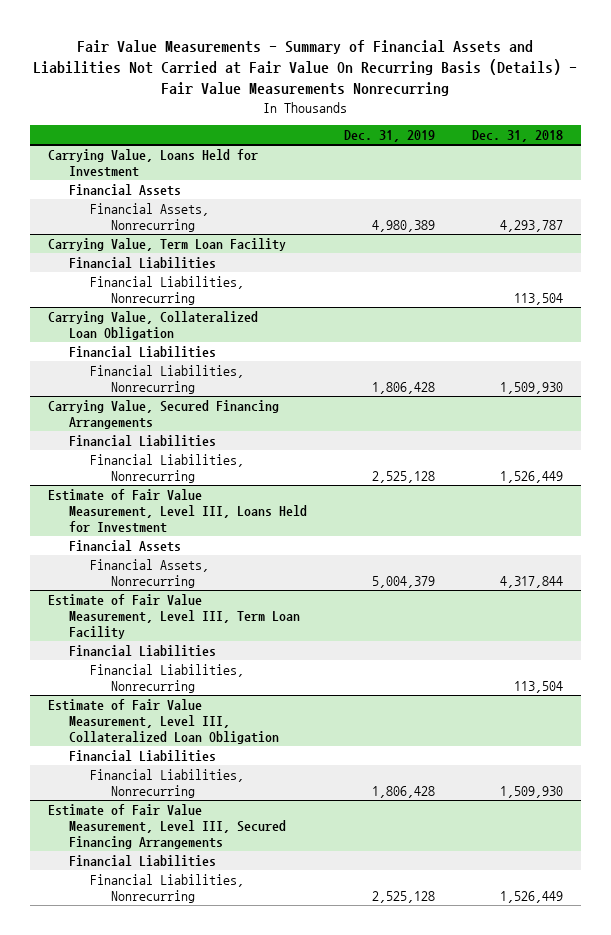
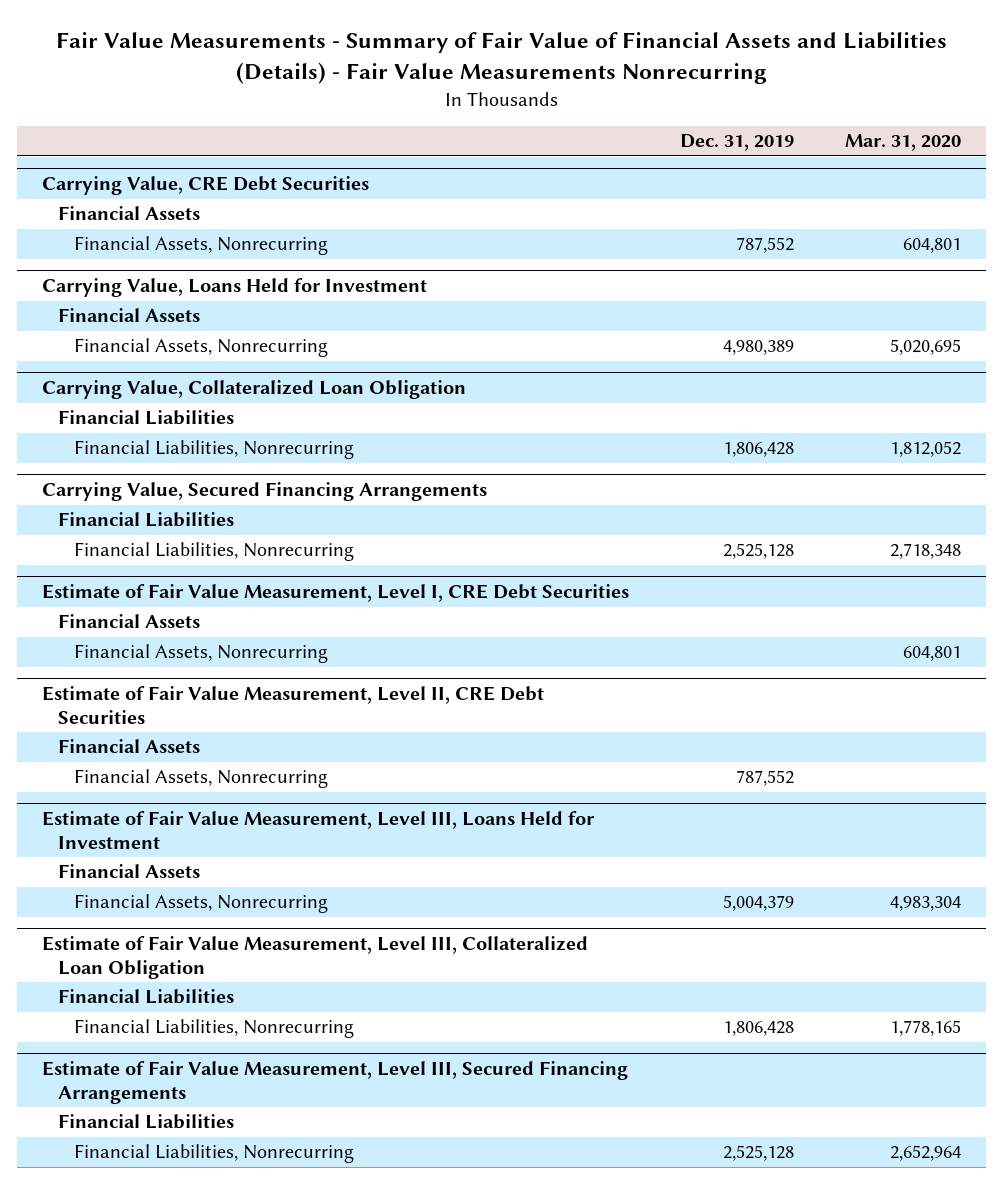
- Fair Value Measurements - Summary of Financial Assets and Liabilities Not Carried at Fair Value On Recurring Basis (Details) - Fair Value Measurements Nonrecurring
+ Fair Value Measurements - Summary of Fair Value of Financial Assets and Liabilities (Details) - Fair Value Measurements Nonrecurring
- | Dec. 31, 2019 | Dec. 31, 2018
+ | Dec. 31, 2019 | Mar. 31, 2020
+ Carrying Value, CRE Debt Securities
+ Financial Assets
+ Financial Assets, Nonrecurring | 787,552 | 604,801
- Carrying Value, Term Loan Facility
- Financial Liabilities
- Financial Liabilities, Nonrecurring | | 113,504
+ Estimate of Fair Value Measurement, Level I, CRE Debt Securities
+ Financial Assets
+ Financial Assets, Nonrecurring | | 604,801
+ Estimate of Fair Value Measurement, Level II, CRE Debt Securities
+ Financial Assets
+ Financial Assets, Nonrecurring | 787,552 |
- Estimate of Fair Value Measurement, Level III, Term Loan Facility
- Financial Liabilities
- Financial Liabilities, Nonrecurring | | 113,504

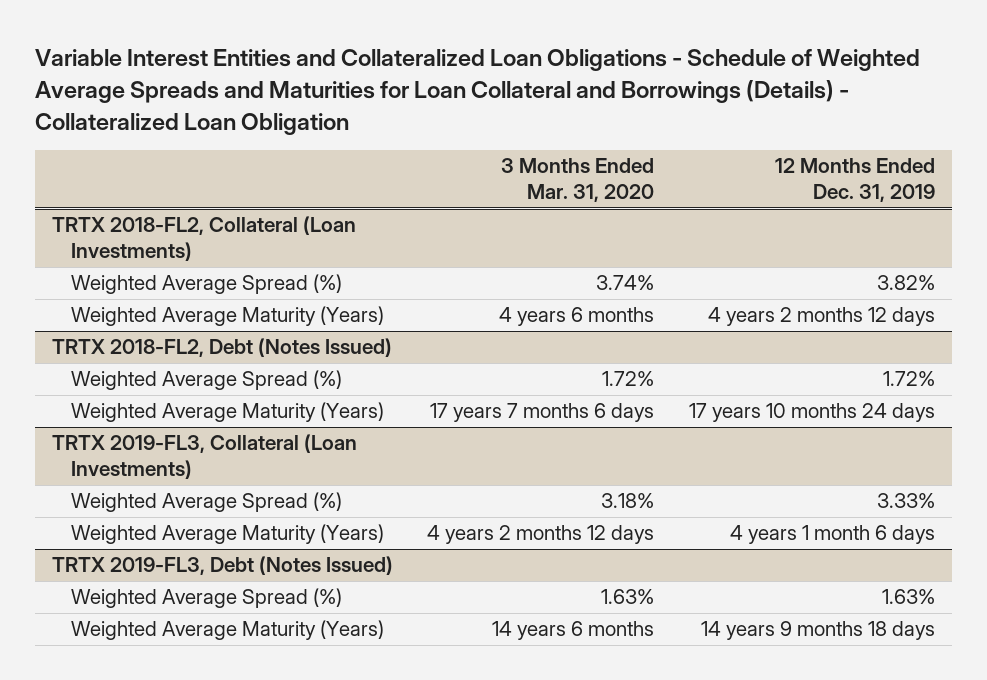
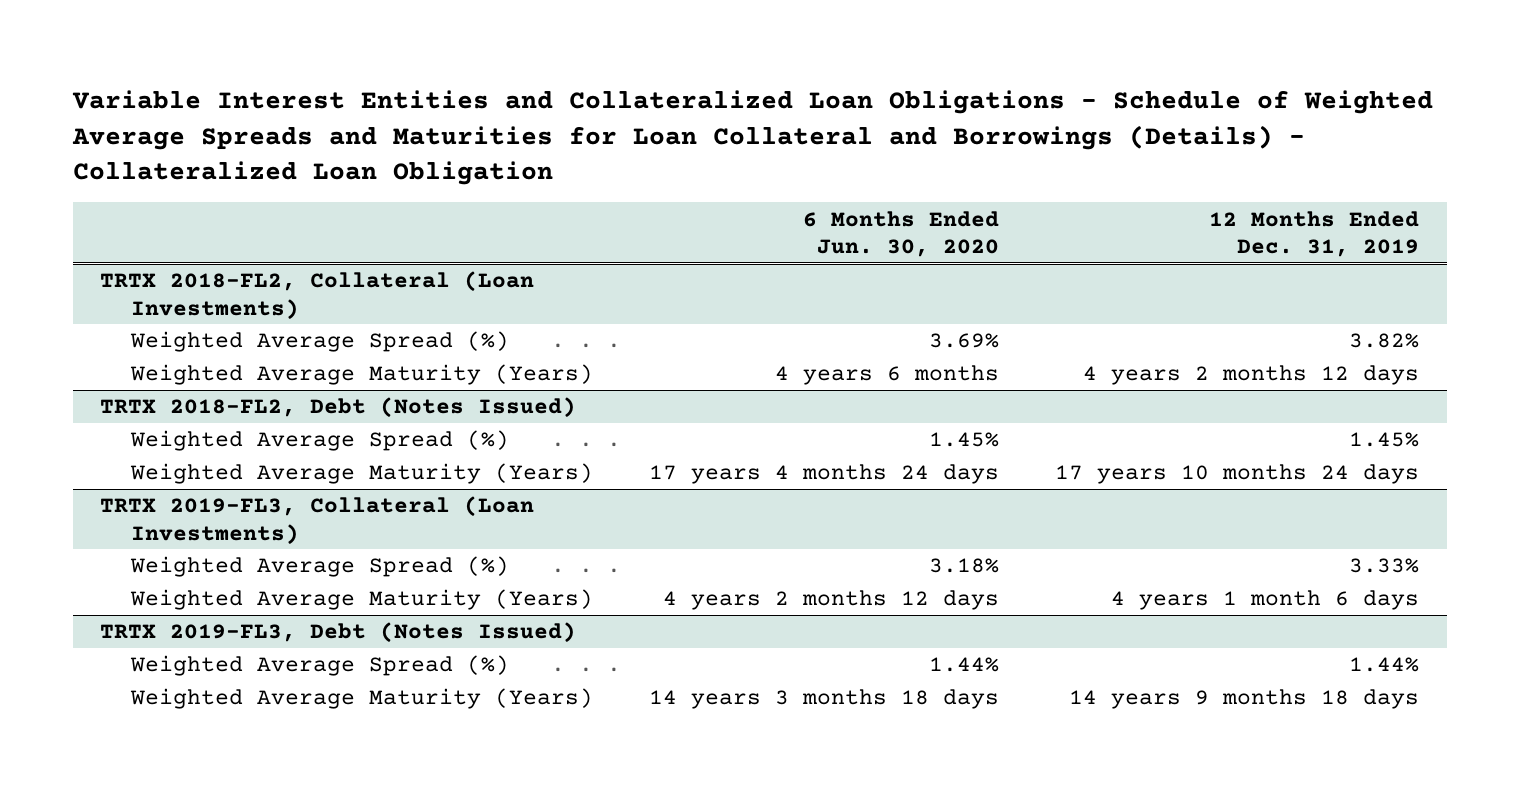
- | 3 Months Ended Mar. 31, 2020 | 12 Months Ended Dec. 31, 2019
+ | 6 Months Ended Jun. 30, 2020 | 12 Months Ended Dec. 31, 2019
@ TRTX 2018-FL2, Debt (Notes Issued)
- Weighted Average Spread (%) | 1.72% | 1.72%
+ Weighted Average Spread (%) | 1.45% | 1.45%
@ TRTX 2019-FL3, Debt (Notes Issued)
- Weighted Average Spread (%) | 1.63% | 1.63%
+ Weighted Average Spread (%) | 1.44% | 1.44%

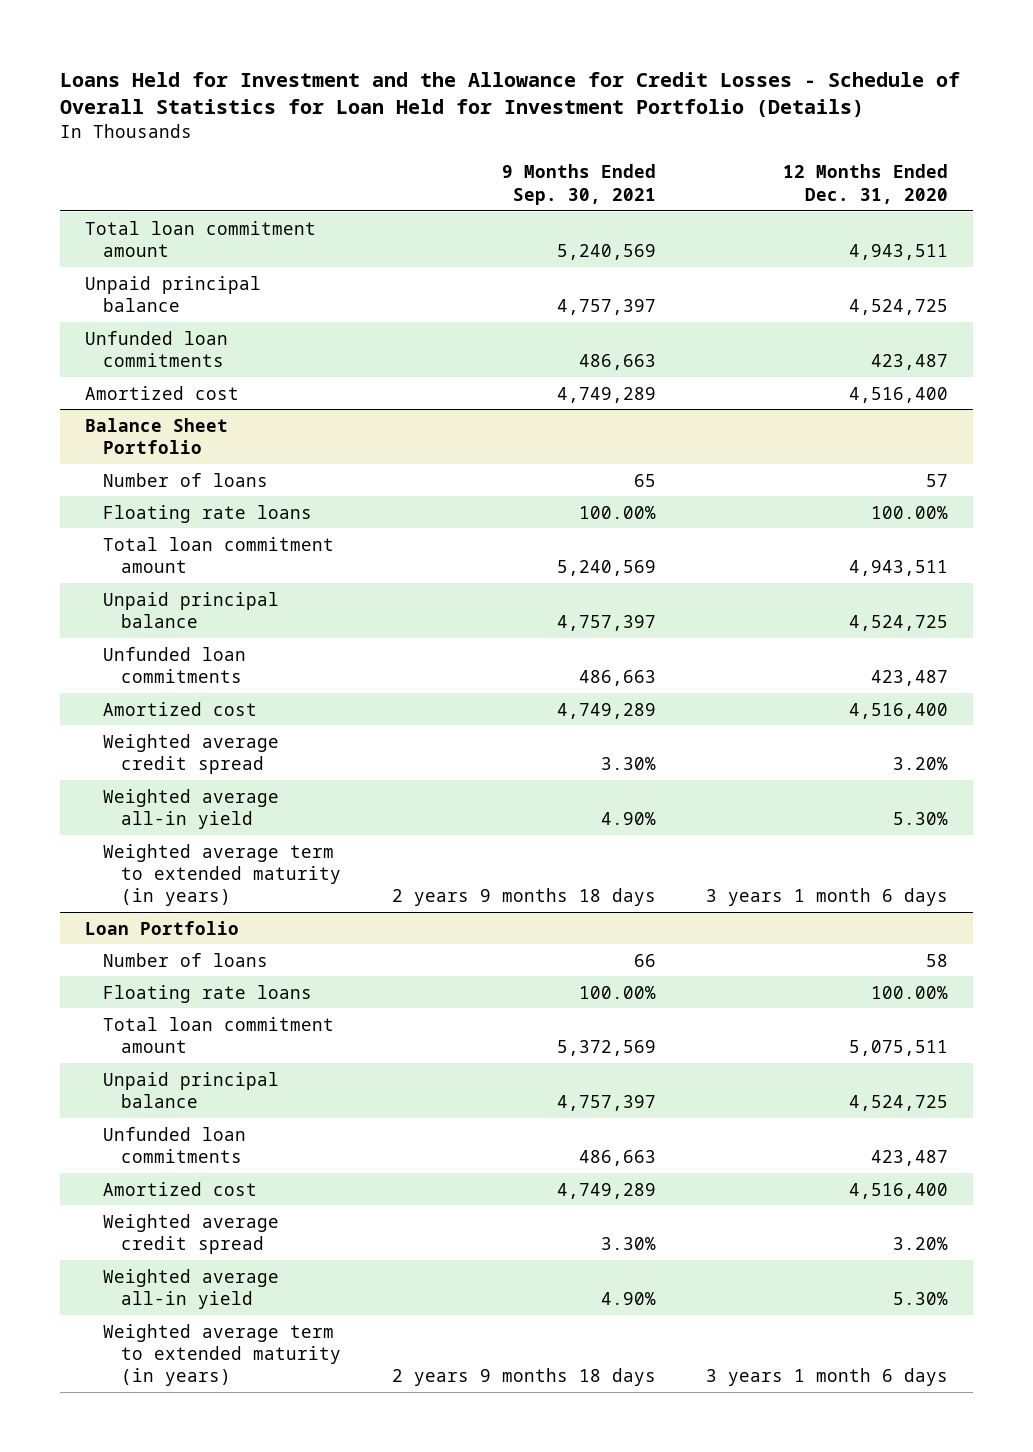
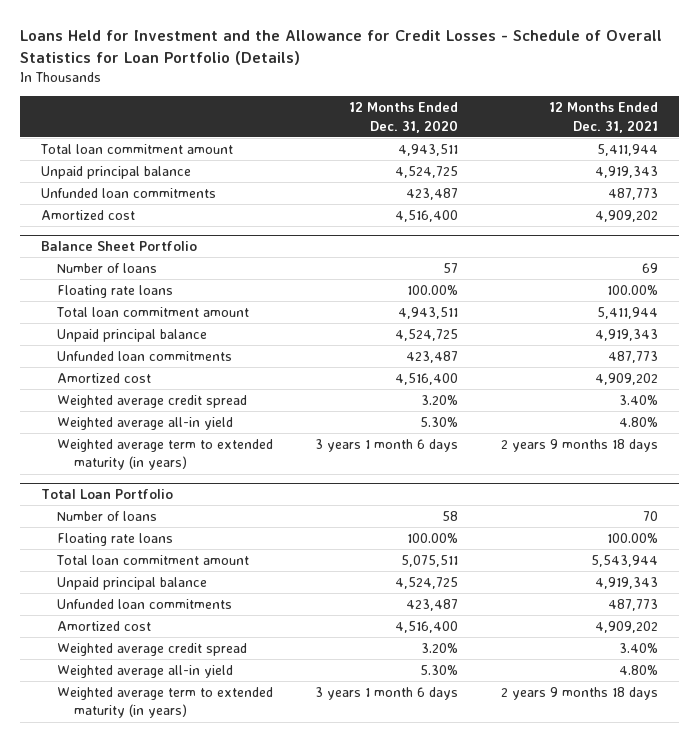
- Loans Held for Investment and the Allowance for Credit Losses - Schedule of Overall Statistics for Loan Held for Investment Portfolio (Details)
+ Loans Held for Investment and the Allowance for Credit Losses - Schedule of Overall Statistics for Loan Portfolio (Details)
- | 9 Months Ended Sep. 30, 2021 | 12 Months Ended Dec. 31, 2020
+ | 12 Months Ended Dec. 31, 2020 | 12 Months Ended Dec. 31, 2021
- Loan Portfolio
+ Total Loan Portfolio

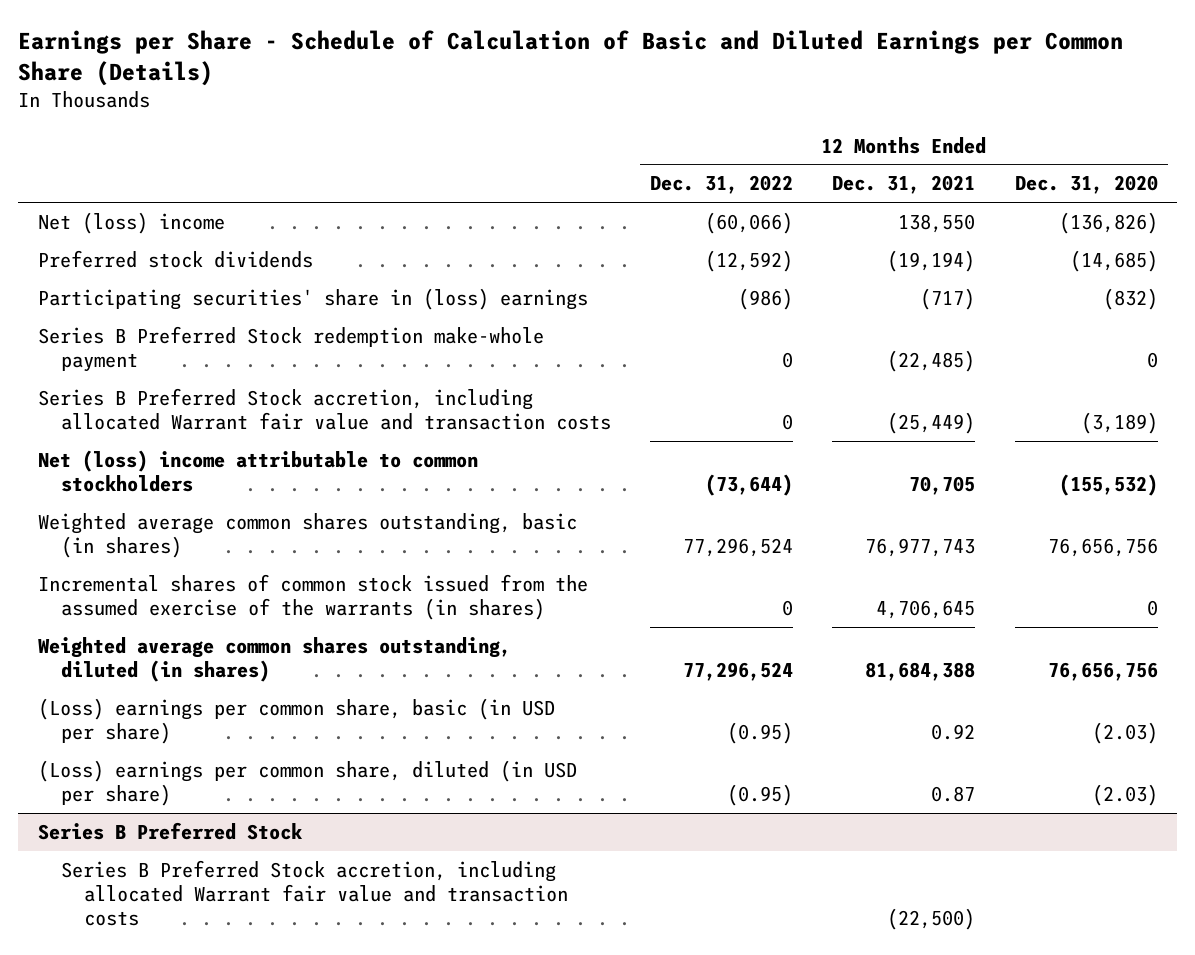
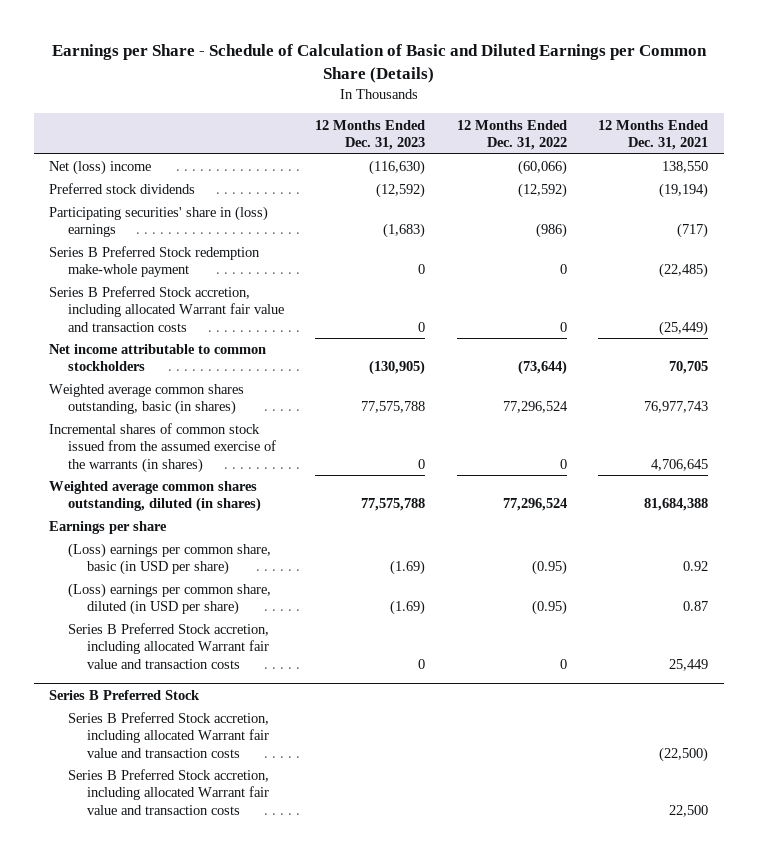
- | 12 Months Ended Dec. 31, 2022 | 12 Months Ended Dec. 31, 2021 | 12 Months Ended Dec. 31, 2020
+ | 12 Months Ended Dec. 31, 2023 | 12 Months Ended Dec. 31, 2022 | 12 Months Ended Dec. 31, 2021
- Net (loss) income attributable to common stockholders | (73,644) | 70,705 | (155,532)
+ Net income attributable to common stockholders | (130,905) | (73,644) | 70,705
+ Earnings per share
+ Series B Preferred Stock accretion, including allocated Warrant fair value and transaction costs | 0 | 0 | 25,449
@ Series B Preferred Stock
+ Series B Preferred Stock accretion, including allocated Warrant fair value and transaction costs | | | 22,500

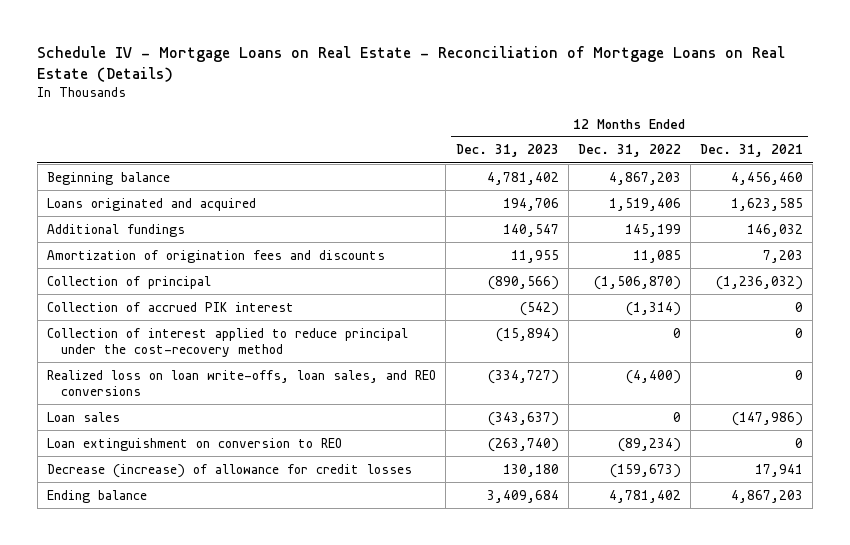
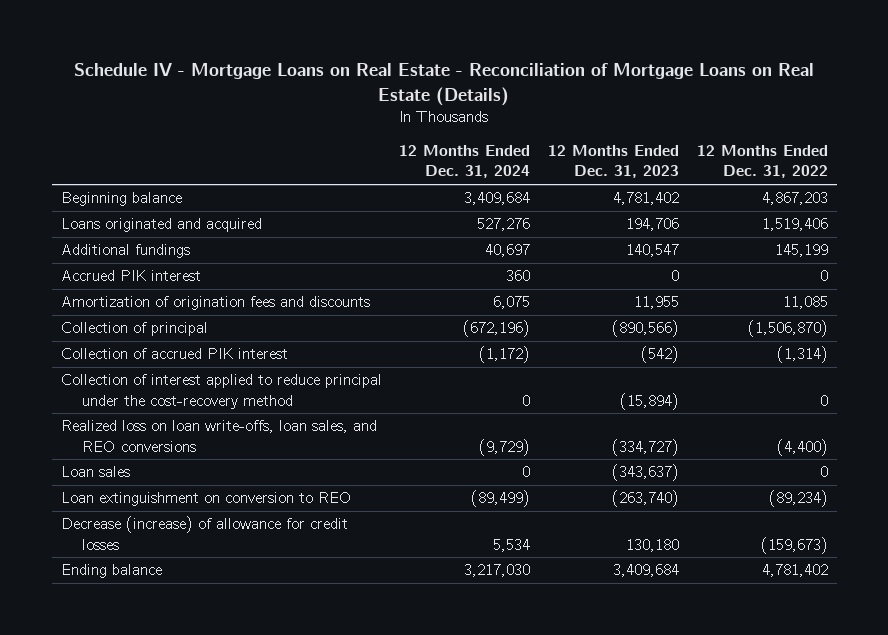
- | 12 Months Ended Dec. 31, 2023 | 12 Months Ended Dec. 31, 2022 | 12 Months Ended Dec. 31, 2021
+ | 12 Months Ended Dec. 31, 2024 | 12 Months Ended Dec. 31, 2023 | 12 Months Ended Dec. 31, 2022
+ Accrued PIK interest | 360 | 0 | 0

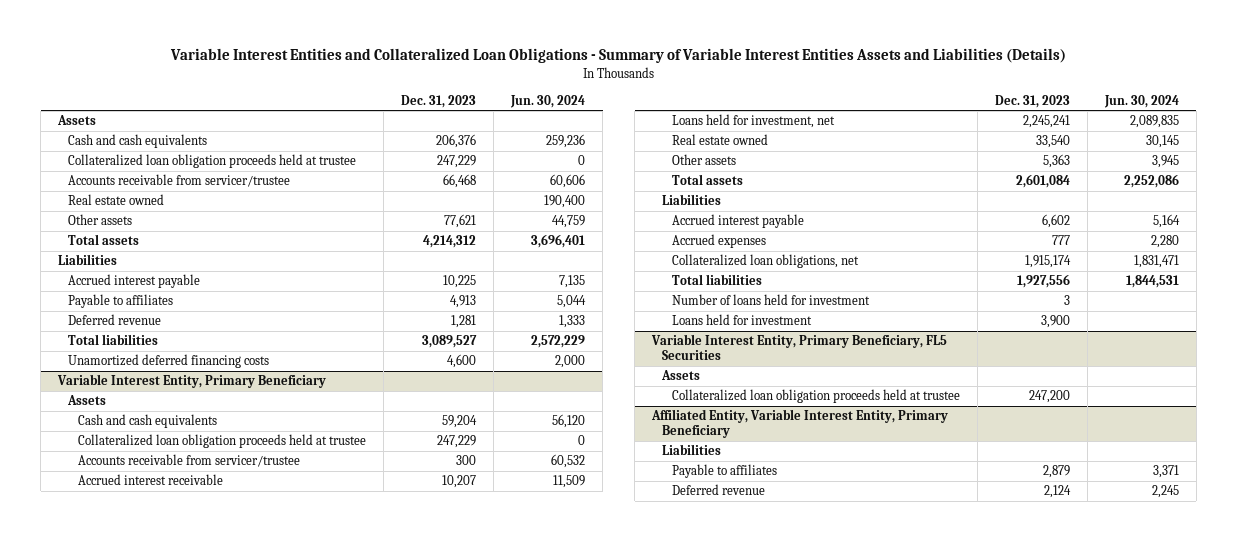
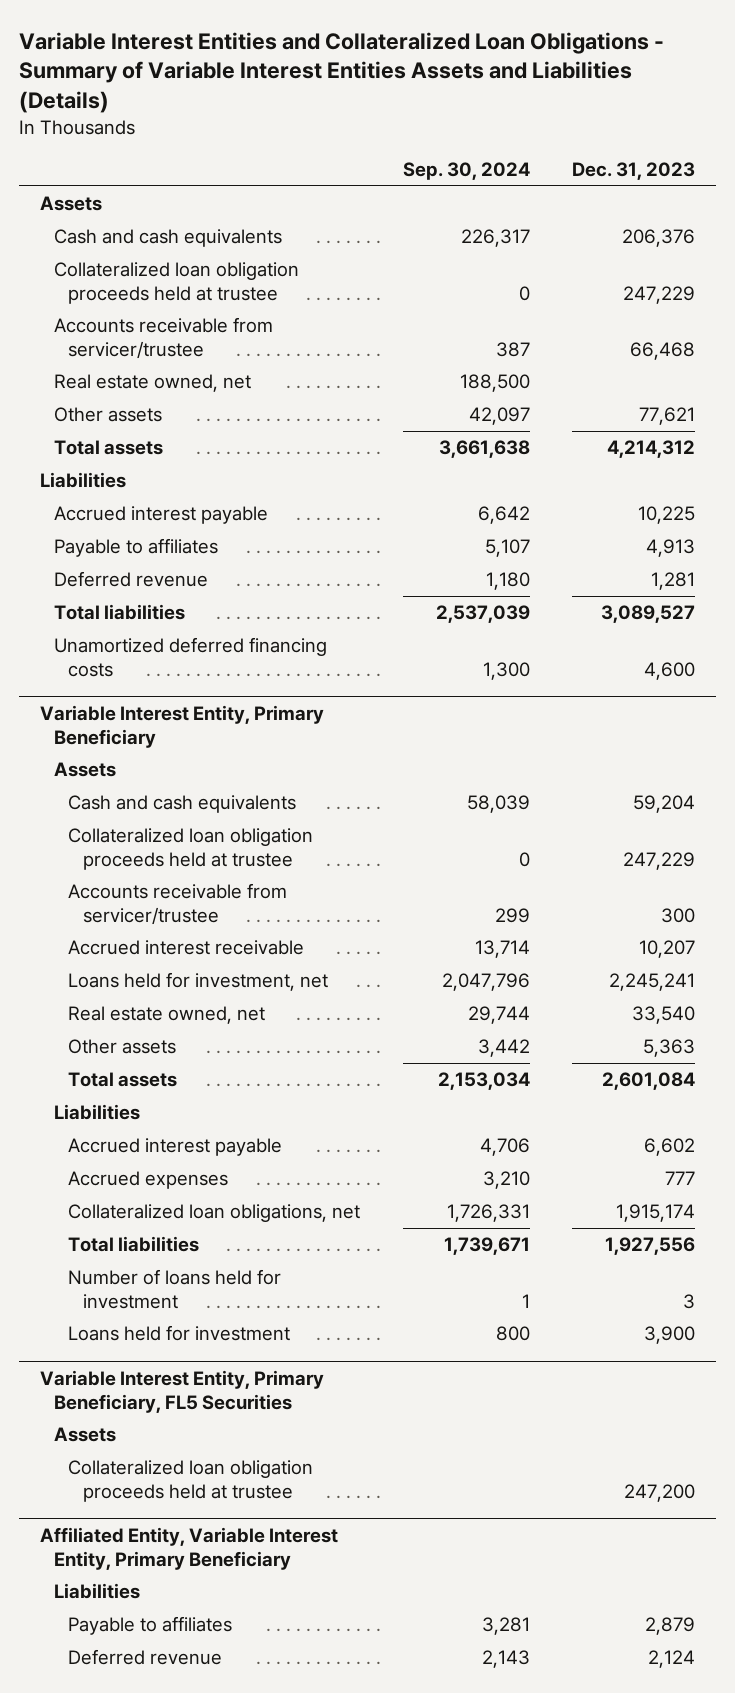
- | Dec. 31, 2023 | Jun. 30, 2024
+ | Sep. 30, 2024 | Dec. 31, 2023
- Real estate owned | | 190,400
+ Real estate owned, net | 188,500 |
@ Variable Interest Entity, Primary Beneficiary
- Real estate owned | 33,540 | 30,145
+ Real estate owned, net | 29,744 | 33,540

